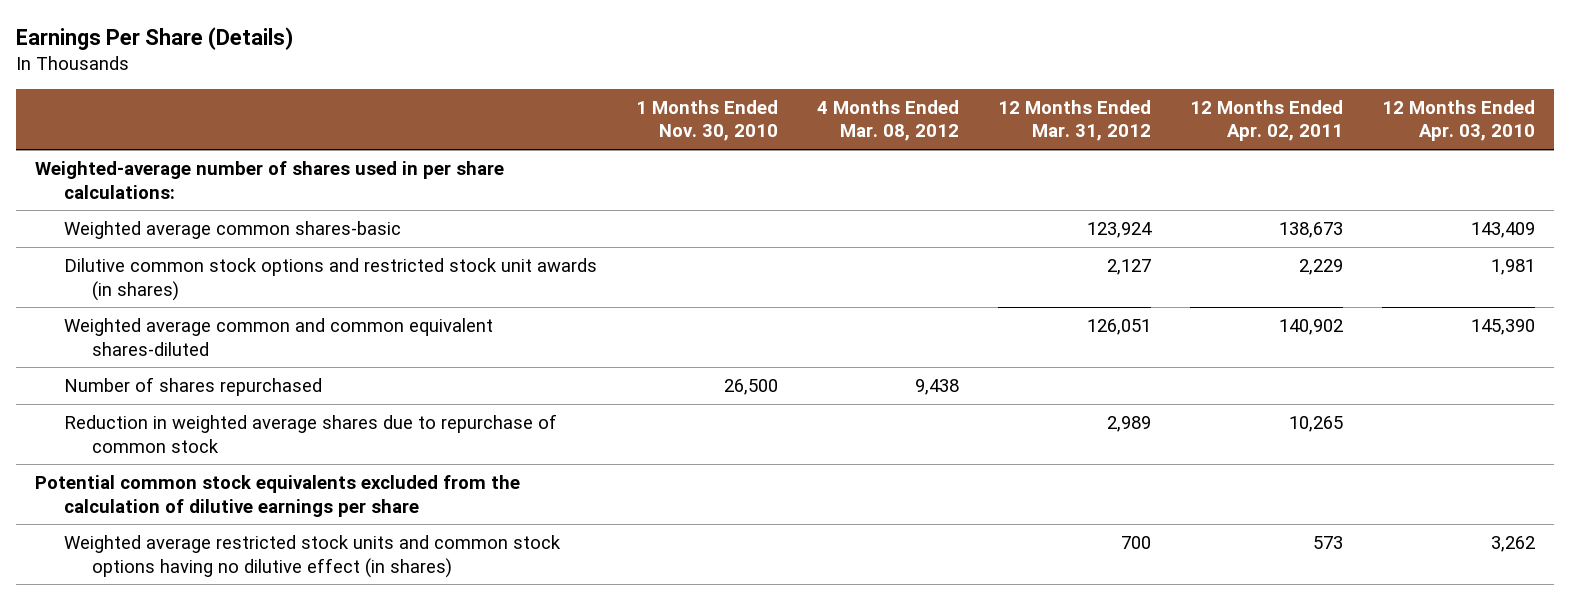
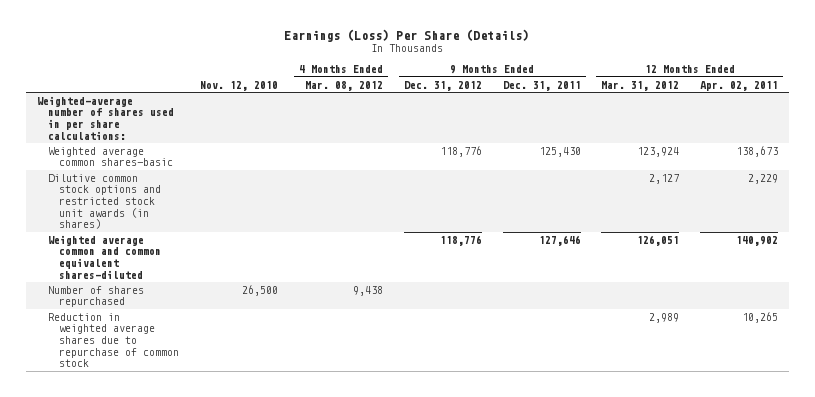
- Earnings Per Share (Details)
+ Earnings (Loss) Per Share (Details)
- | 1 Months Ended Nov. 30, 2010 | 4 Months Ended Mar. 08, 2012 | 12 Months Ended Mar. 31, 2012 | 12 Months Ended Apr. 02, 2011 | 12 Months Ended Apr. 03, 2010
+ | Nov. 12, 2010 | 4 Months Ended Mar. 08, 2012 | 9 Months Ended Dec. 31, 2012 | 9 Months Ended Dec. 31, 2011 | 12 Months Ended Mar. 31, 2012 | 12 Months Ended Apr. 02, 2011
- Potential common stock equivalents excluded from the calculation of dilutive earnings per share
- Weighted average restricted stock units and common stock options having no dilutive effect (in shares) | | | 700 | 573 | 3,262

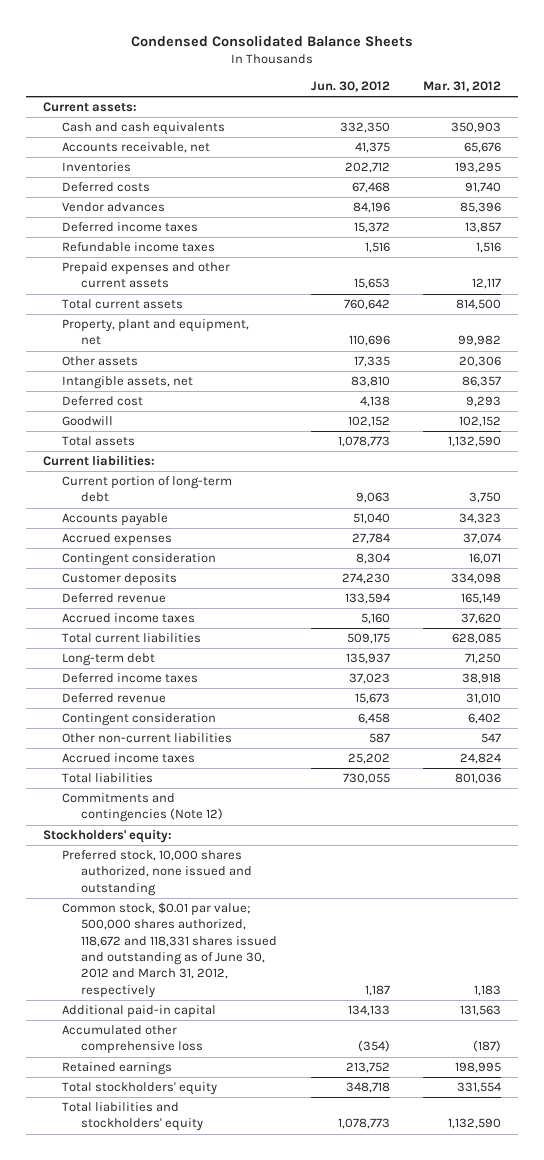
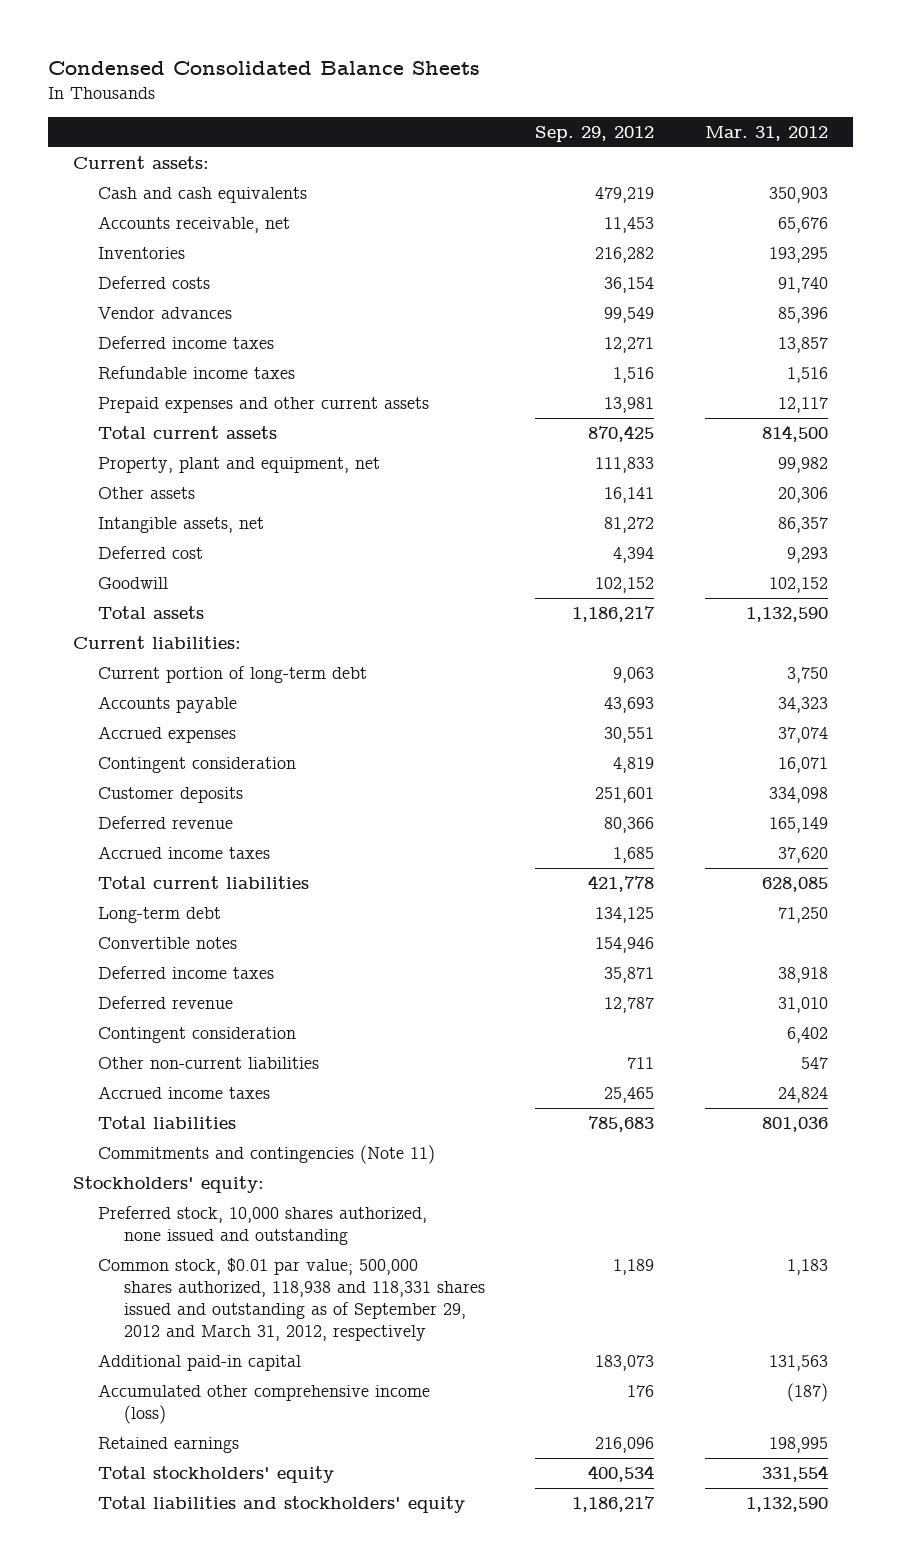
- | Jun. 30, 2012 | Mar. 31, 2012
+ | Sep. 29, 2012 | Mar. 31, 2012
+ Convertible notes | 154,946 |
- Commitments and contingencies (Note 12)
+ Commitments and contingencies (Note 11)
- Common stock, $0.01 par value; 500,000 shares authorized, 118,672 and 118,331 shares issued and outstanding as of June 30, 2012 and March 31, 2012, respectively | 1,187 | 1,183
+ Common stock, $0.01 par value; 500,000 shares authorized, 118,938 and 118,331 shares issued and outstanding as of September 29, 2012 and March 31, 2012, respectively | 1,189 | 1,183
- Accumulated other comprehensive loss | (354) | (187)
+ Accumulated other comprehensive income (loss) | 176 | (187)

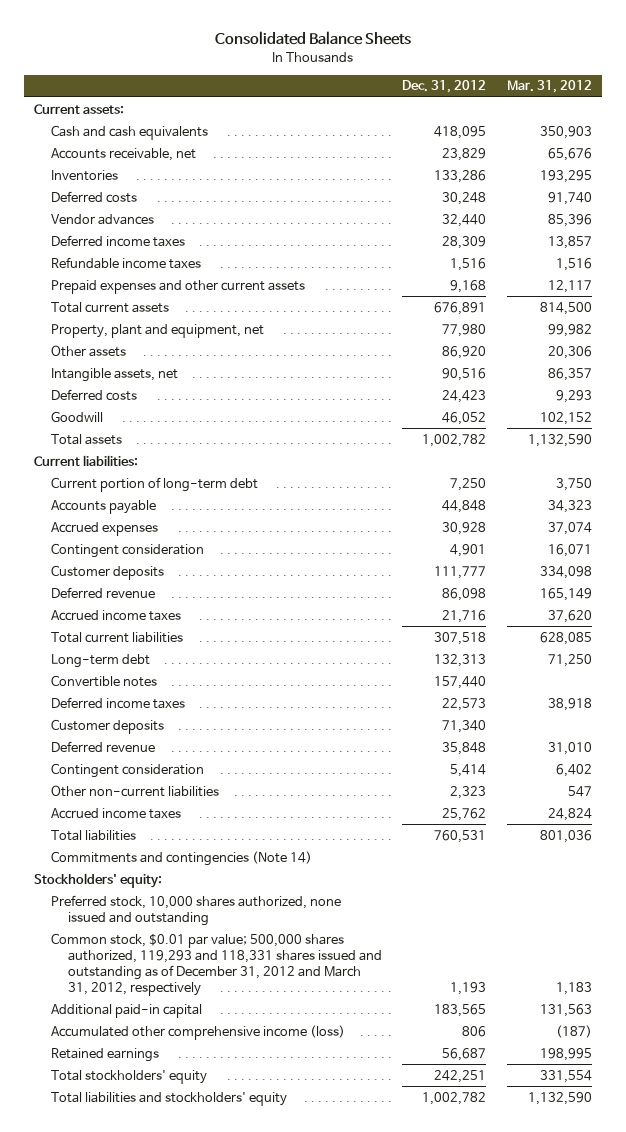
- Condensed Consolidated Balance Sheets
+ Consolidated Balance Sheets
- | Sep. 29, 2012 | Mar. 31, 2012
+ | Dec. 31, 2012 | Mar. 31, 2012
- Deferred cost | 4,394 | 9,293
+ Deferred costs | 24,423 | 9,293
+ Customer deposits | 71,340 |
- Commitments and contingencies (Note 11)
+ Commitments and contingencies (Note 14)
- Common stock, $0.01 par value; 500,000 shares authorized, 118,938 and 118,331 shares issued and outstanding as of September 29, 2012 and March 31, 2012, respectively | 1,189 | 1,183
+ Common stock, $0.01 par value; 500,000 shares authorized, 119,293 and 118,331 shares issued and outstanding as of December 31, 2012 and March 31, 2012, respectively | 1,193 | 1,183

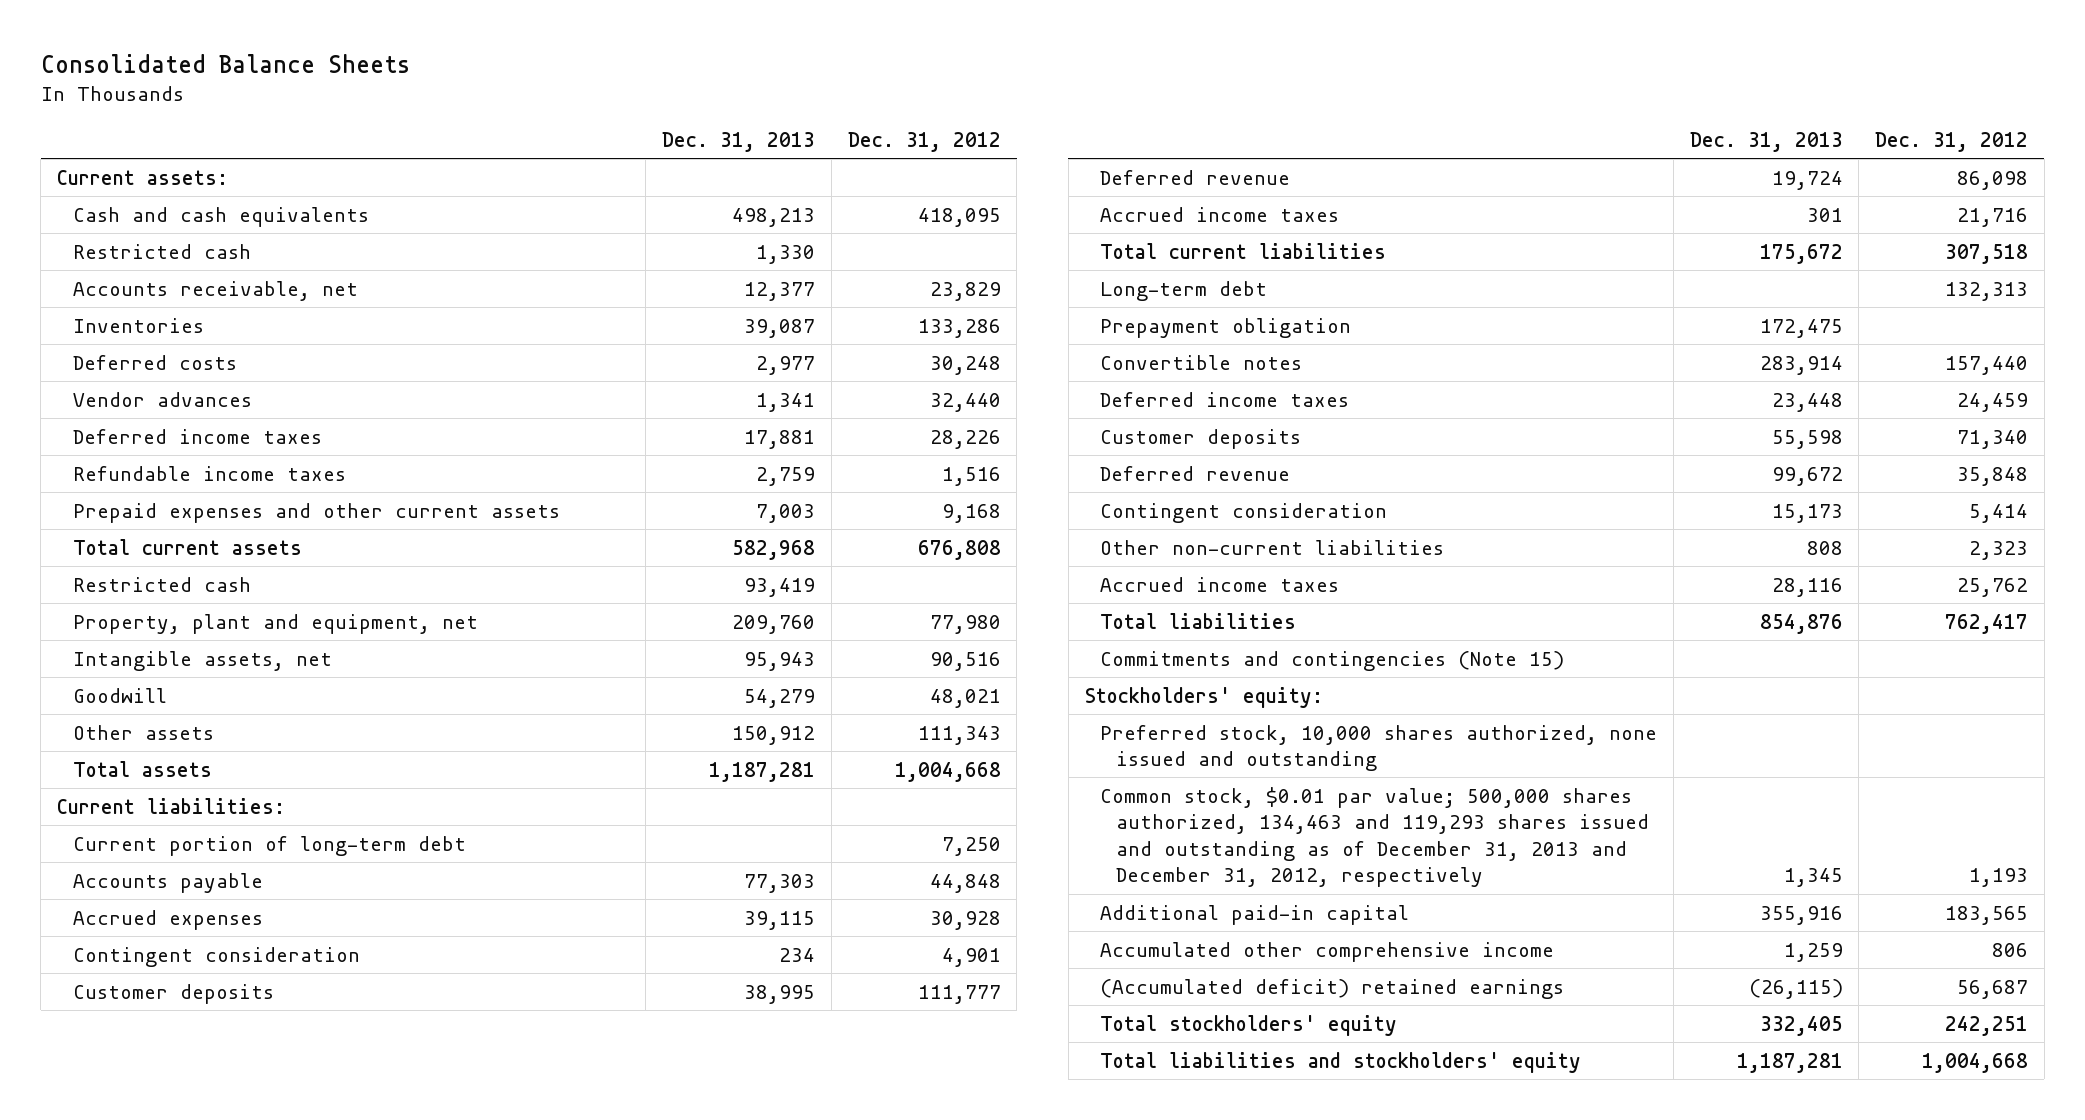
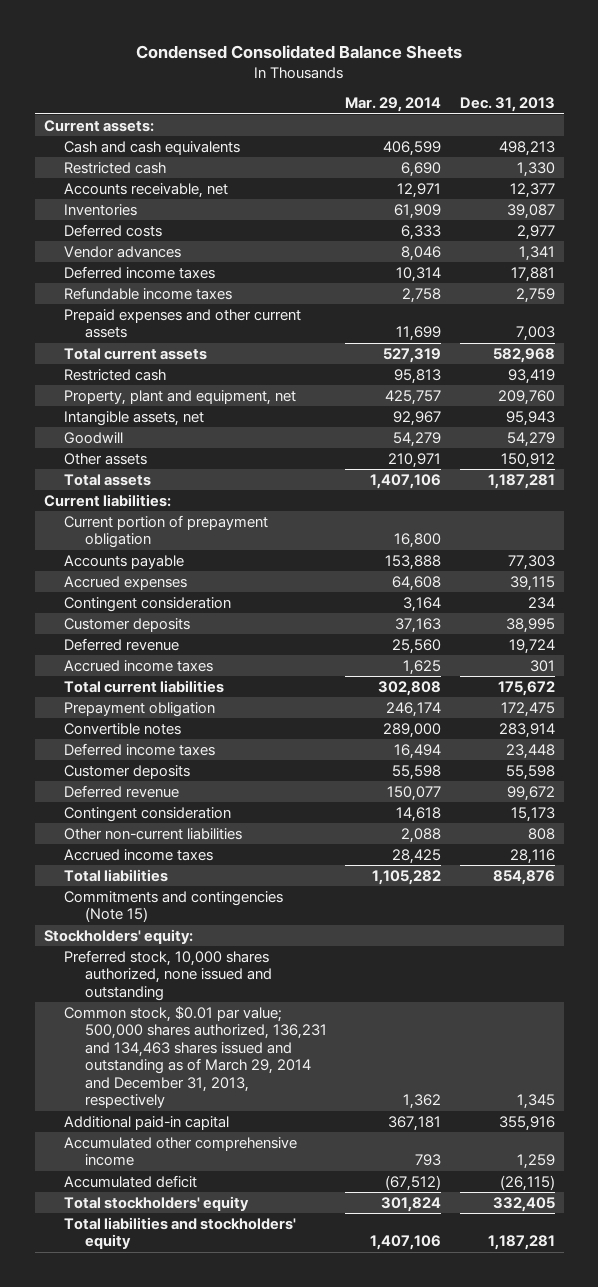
- Consolidated Balance Sheets
+ Condensed Consolidated Balance Sheets
- | Dec. 31, 2013 | Dec. 31, 2012
+ | Mar. 29, 2014 | Dec. 31, 2013
- Current portion of long-term debt | | 7,250
+ Current portion of prepayment obligation | 16,800 |
- Long-term debt | | 132,313
- Common stock, $0.01 par value; 500,000 shares authorized, 134,463 and 119,293 shares issued and outstanding as of December 31, 2013 and December 31, 2012, respectively | 1,345 | 1,193
+ Common stock, $0.01 par value; 500,000 shares authorized, 136,231 and 134,463 shares issued and outstanding as of March 29, 2014 and December 31, 2013, respectively | 1,362 | 1,345
- (Accumulated deficit) retained earnings | (26,115) | 56,687
+ Accumulated deficit | (67,512) | (26,115)

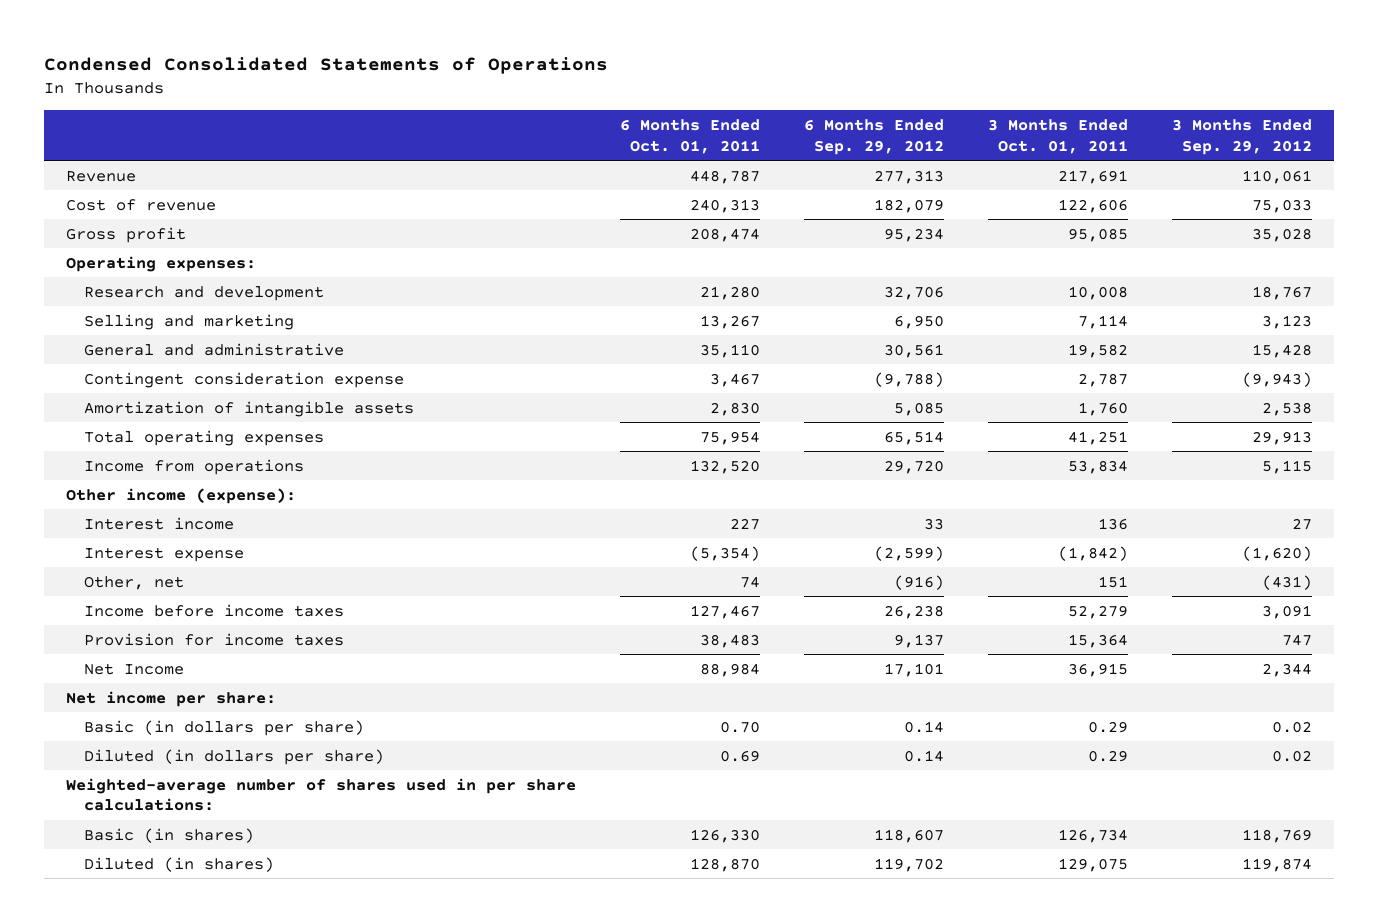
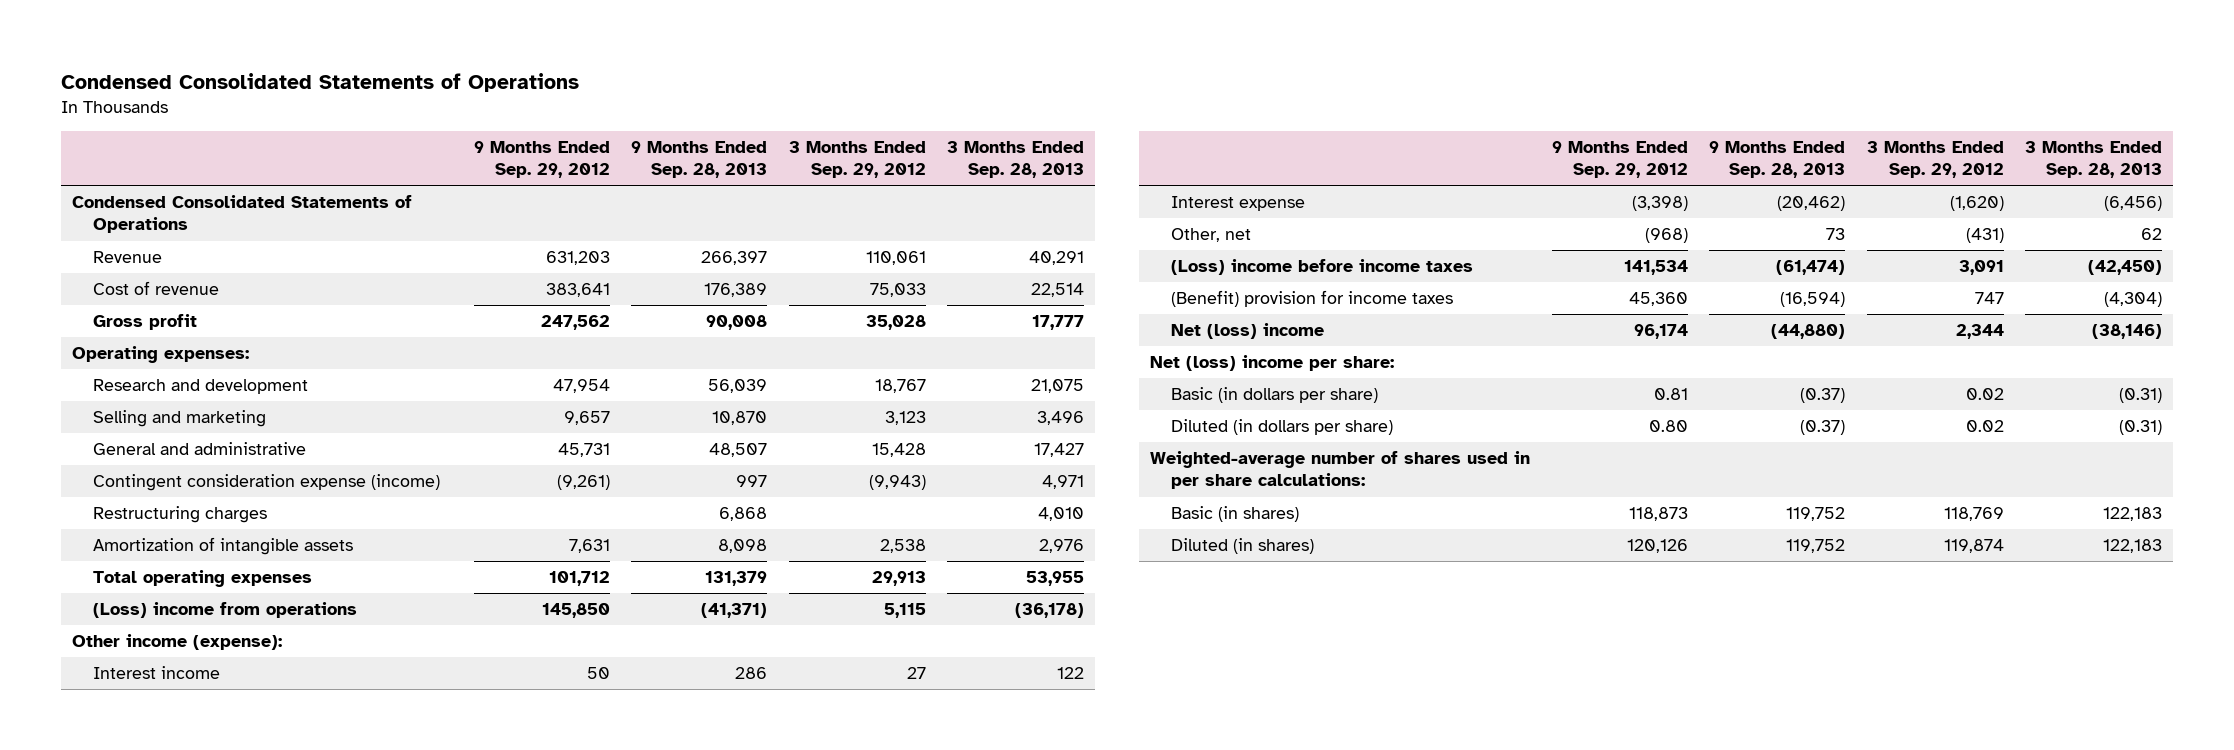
- | 6 Months Ended Oct. 01, 2011 | 6 Months Ended Sep. 29, 2012 | 3 Months Ended Oct. 01, 2011 | 3 Months Ended Sep. 29, 2012
+ | 9 Months Ended Sep. 29, 2012 | 9 Months Ended Sep. 28, 2013 | 3 Months Ended Sep. 29, 2012 | 3 Months Ended Sep. 28, 2013
+ Condensed Consolidated Statements of Operations
- Contingent consideration expense | 3,467 | (9,788) | 2,787 | (9,943)
+ Contingent consideration expense (income) | (9,261) | 997 | (9,943) | 4,971
+ Restructuring charges | | 6,868 | | 4,010
- Income from operations | 132,520 | 29,720 | 53,834 | 5,115
+ (Loss) income from operations | 145,850 | (41,371) | 5,115 | (36,178)
- Income before income taxes | 127,467 | 26,238 | 52,279 | 3,091
- Provision for income taxes | 38,483 | 9,137 | 15,364 | 747
- Net Income | 88,984 | 17,101 | 36,915 | 2,344
- Net income per share:
+ (Loss) income before income taxes | 141,534 | (61,474) | 3,091 | (42,450)
+ (Benefit) provision for income taxes | 45,360 | (16,594) | 747 | (4,304)
+ Net (loss) income | 96,174 | (44,880) | 2,344 | (38,146)
+ Net (loss) income per share:

